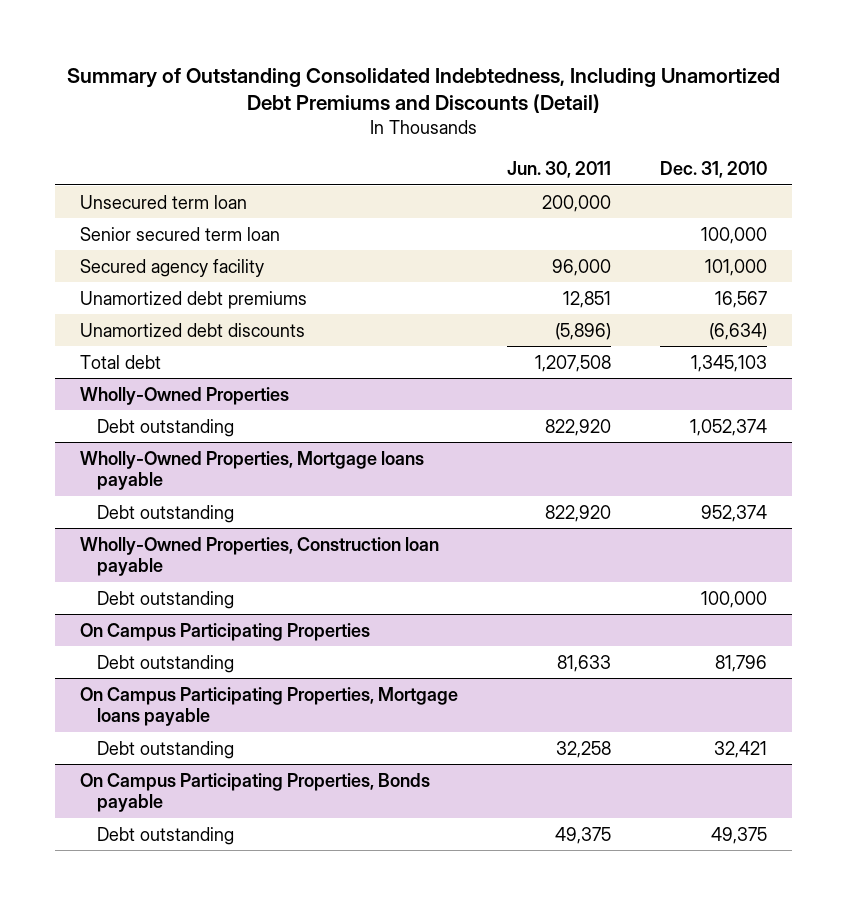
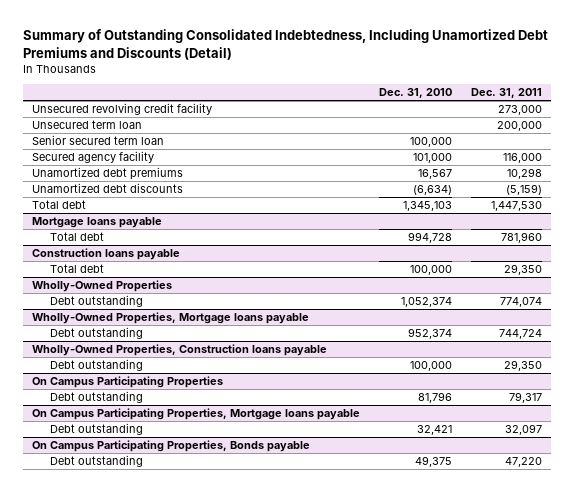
- | Jun. 30, 2011 | Dec. 31, 2010
+ | Dec. 31, 2010 | Dec. 31, 2011
+ Unsecured revolving credit facility | | 273,000
+ Mortgage loans payable
+ Total debt | 994,728 | 781,960
+ Construction loans payable
+ Total debt | 100,000 | 29,350
- Wholly-Owned Properties, Construction loan payable
+ Wholly-Owned Properties, Construction loans payable

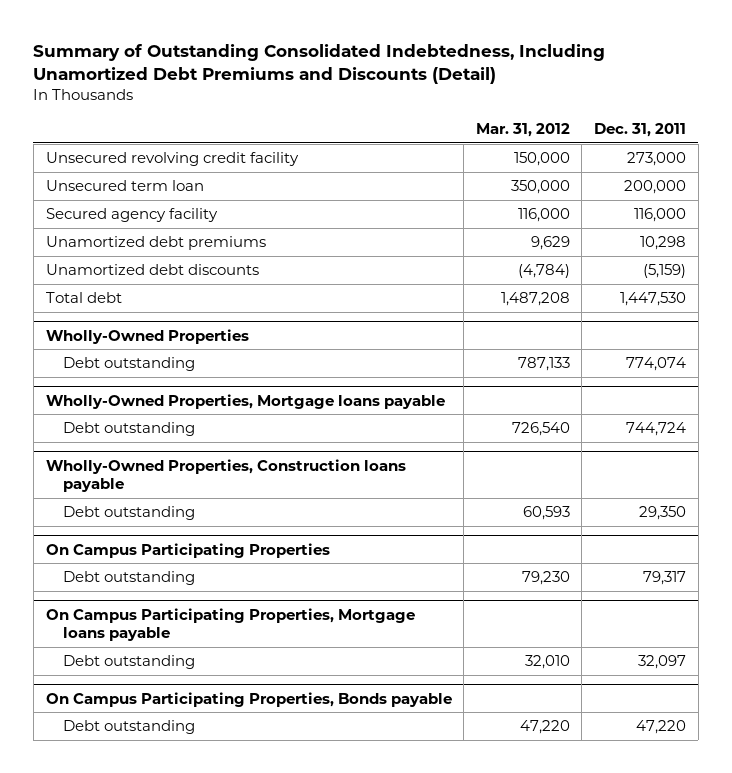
- | Dec. 31, 2010 | Dec. 31, 2011
+ | Mar. 31, 2012 | Dec. 31, 2011
- Senior secured term loan | 100,000 |
- Mortgage loans payable
- Total debt | 994,728 | 781,960
- Construction loans payable
- Total debt | 100,000 | 29,350

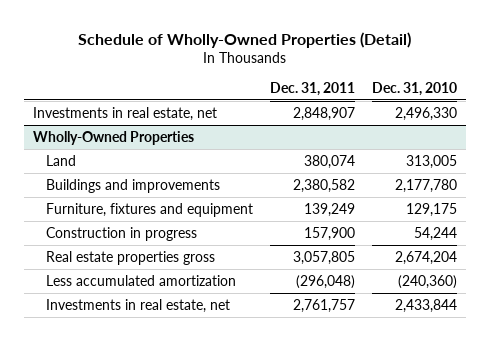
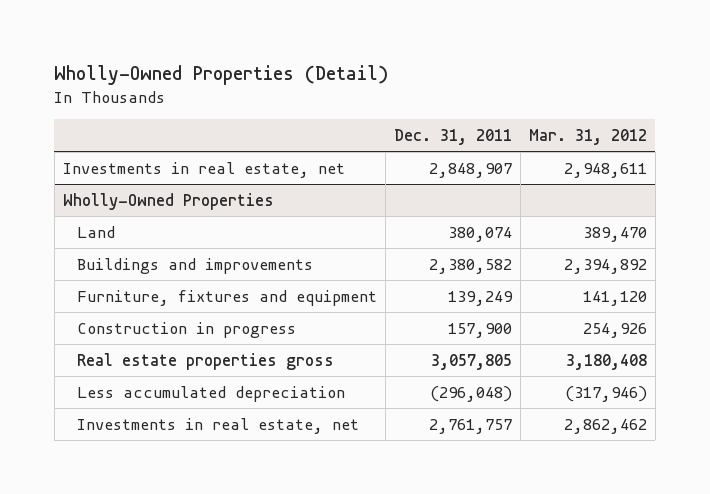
- Schedule of Wholly-Owned Properties (Detail)
+ Wholly-Owned Properties (Detail)
- | Dec. 31, 2011 | Dec. 31, 2010
+ | Dec. 31, 2011 | Mar. 31, 2012
@ Wholly-Owned Properties
- Less accumulated amortization | (296,048) | (240,360)
+ Less accumulated depreciation | (296,048) | (317,946)

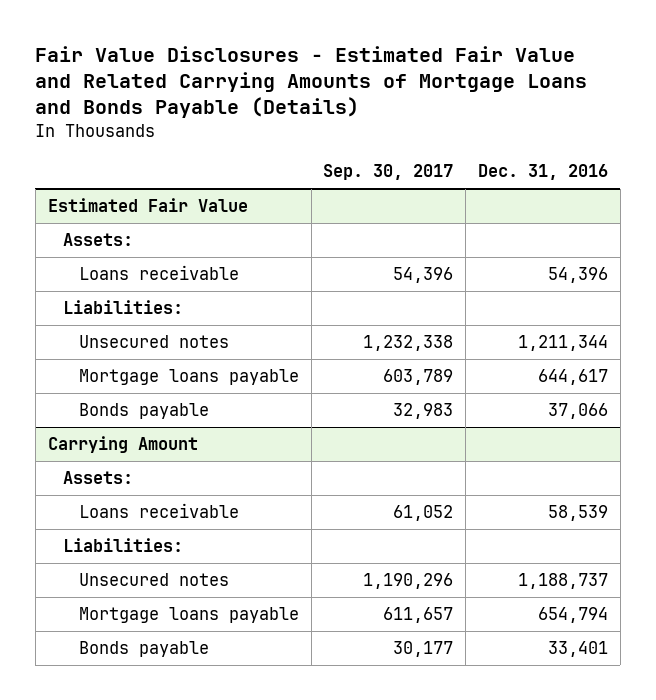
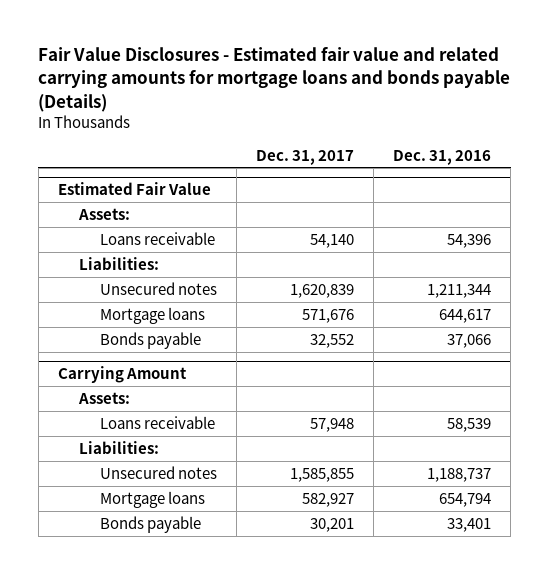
- Fair Value Disclosures - Estimated Fair Value and Related Carrying Amounts of Mortgage Loans and Bonds Payable (Details)
+ Fair Value Disclosures - Estimated fair value and related carrying amounts for mortgage loans and bonds payable (Details)
- | Sep. 30, 2017 | Dec. 31, 2016
+ | Dec. 31, 2017 | Dec. 31, 2016
@ Estimated Fair Value
- Mortgage loans payable | 603,789 | 644,617
+ Mortgage loans | 571,676 | 644,617
@ Carrying Amount
- Mortgage loans payable | 611,657 | 654,794
+ Mortgage loans | 582,927 | 654,794

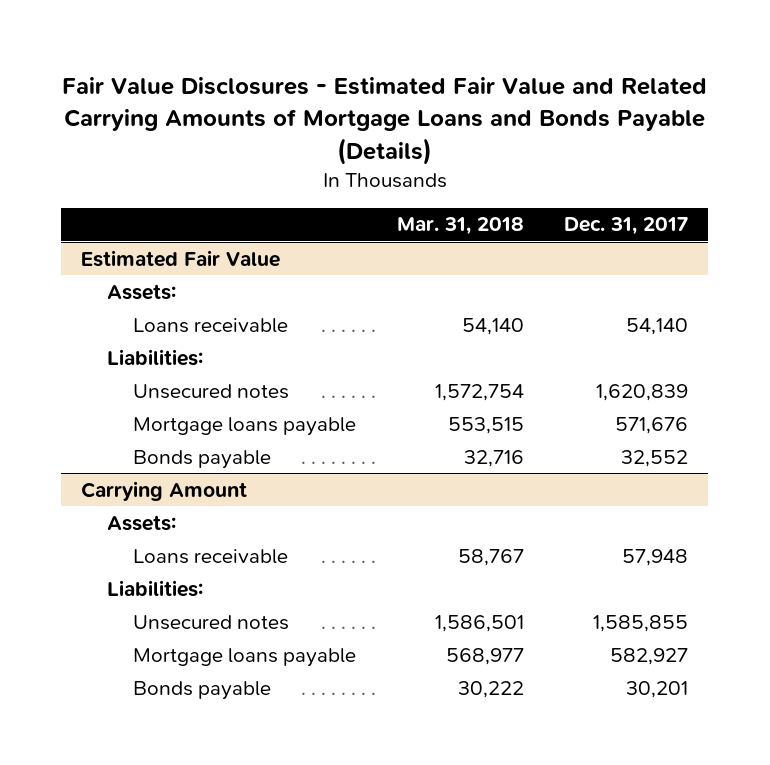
- Fair Value Disclosures - Estimated fair value and related carrying amounts for mortgage loans and bonds payable (Details)
+ Fair Value Disclosures - Estimated Fair Value and Related Carrying Amounts of Mortgage Loans and Bonds Payable (Details)
- | Dec. 31, 2017 | Dec. 31, 2016
+ | Mar. 31, 2018 | Dec. 31, 2017
@ Estimated Fair Value
- Mortgage loans | 571,676 | 644,617
+ Mortgage loans payable | 553,515 | 571,676
@ Carrying Amount
- Mortgage loans | 582,927 | 654,794
+ Mortgage loans payable | 568,977 | 582,927

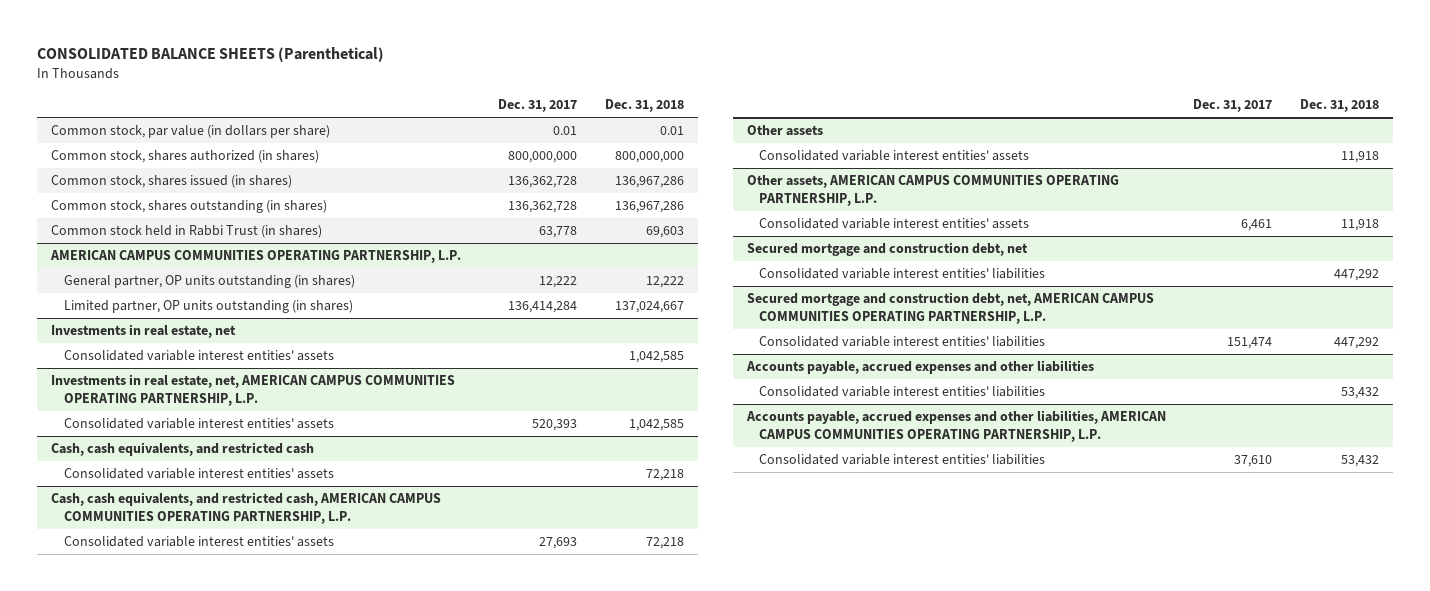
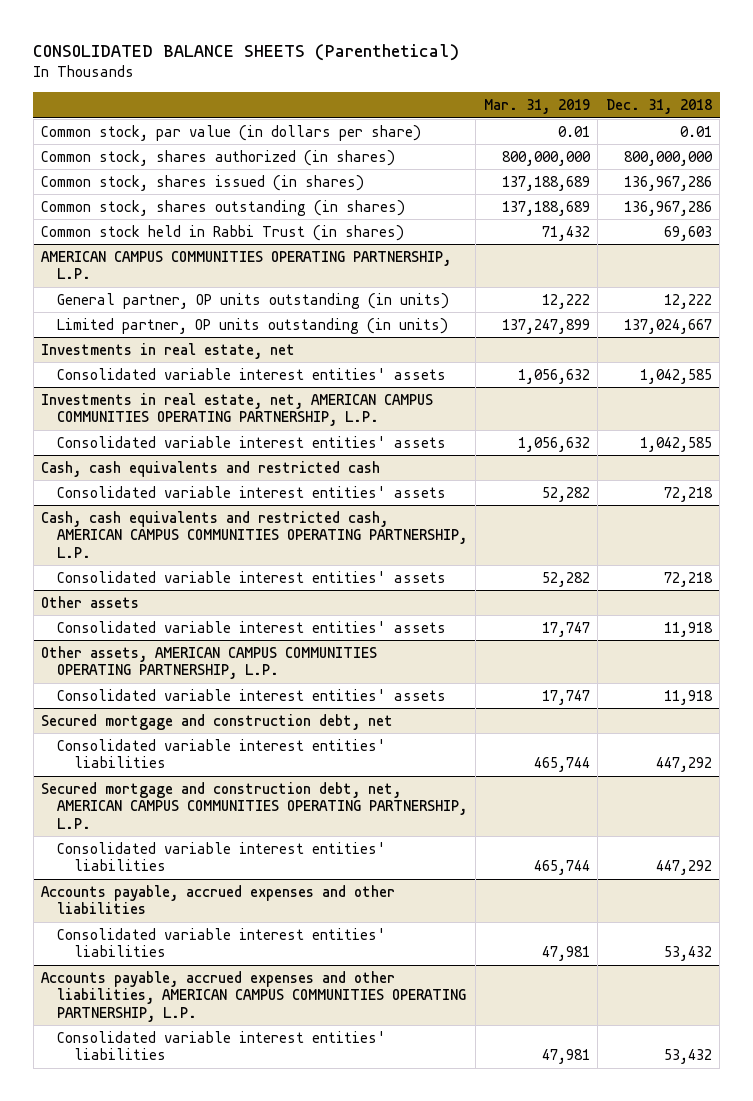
- | Dec. 31, 2017 | Dec. 31, 2018
+ | Mar. 31, 2019 | Dec. 31, 2018
@ AMERICAN CAMPUS COMMUNITIES OPERATING PARTNERSHIP, L.P.
- General partner, OP units outstanding (in shares) | 12,222 | 12,222
- Limited partner, OP units outstanding (in shares) | 136,414,284 | 137,024,667
+ General partner, OP units outstanding (in units) | 12,222 | 12,222
+ Limited partner, OP units outstanding (in units) | 137,247,899 | 137,024,667
- Cash, cash equivalents, and restricted cash
+ Cash, cash equivalents and restricted cash
- Cash, cash equivalents, and restricted cash, AMERICAN CAMPUS COMMUNITIES OPERATING PARTNERSHIP, L.P.
+ Cash, cash equivalents and restricted cash, AMERICAN CAMPUS COMMUNITIES OPERATING PARTNERSHIP, L.P.

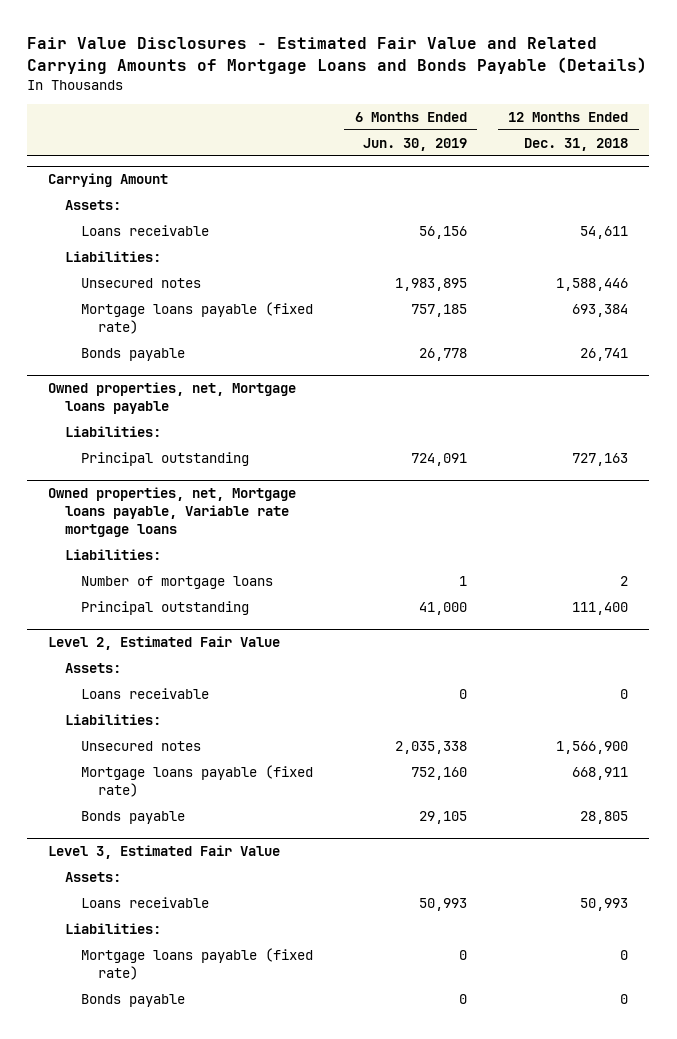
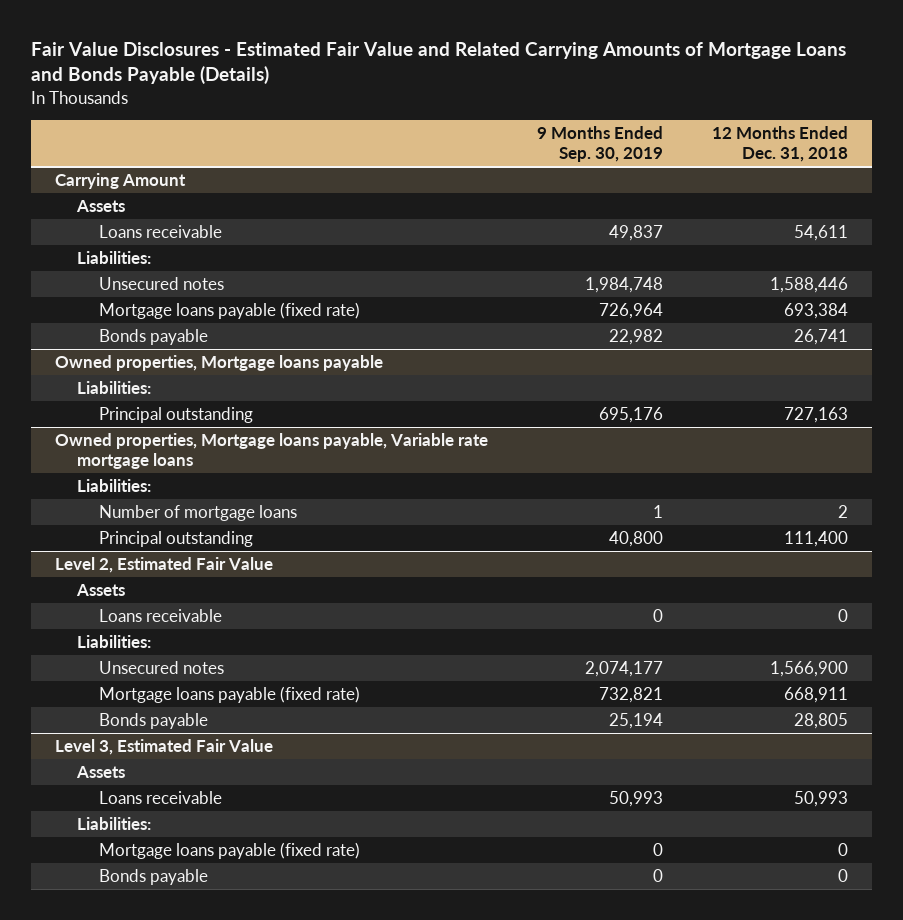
- | 6 Months Ended Jun. 30, 2019 | 12 Months Ended Dec. 31, 2018
+ | 9 Months Ended Sep. 30, 2019 | 12 Months Ended Dec. 31, 2018
@ Carrying Amount
- Assets:
+ Assets
- Owned properties, net, Mortgage loans payable
+ Owned properties, Mortgage loans payable
- Owned properties, net, Mortgage loans payable, Variable rate mortgage loans
+ Owned properties, Mortgage loans payable, Variable rate mortgage loans
@ Level 2, Estimated Fair Value
- Assets:
+ Assets
@ Level 3, Estimated Fair Value
- Assets:
+ Assets

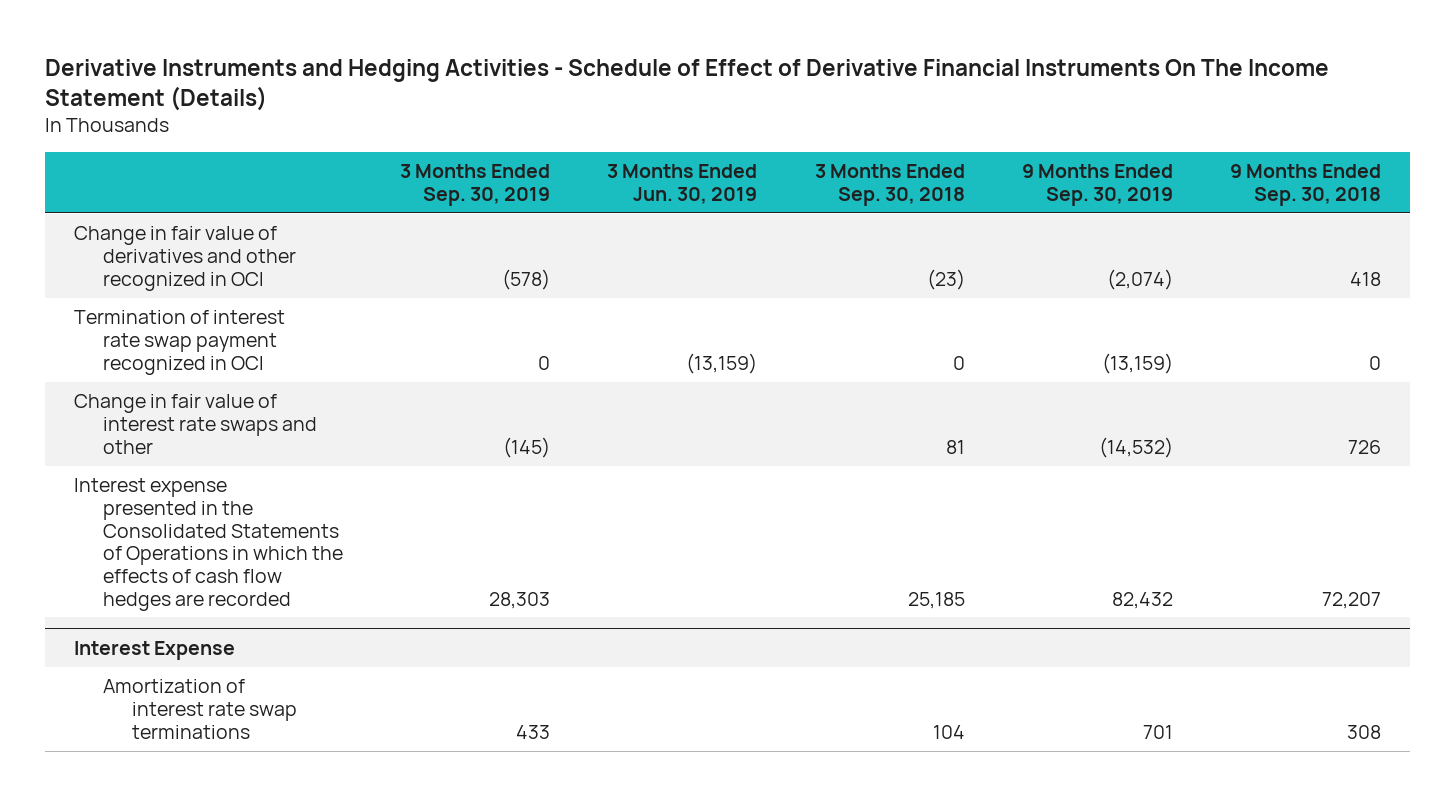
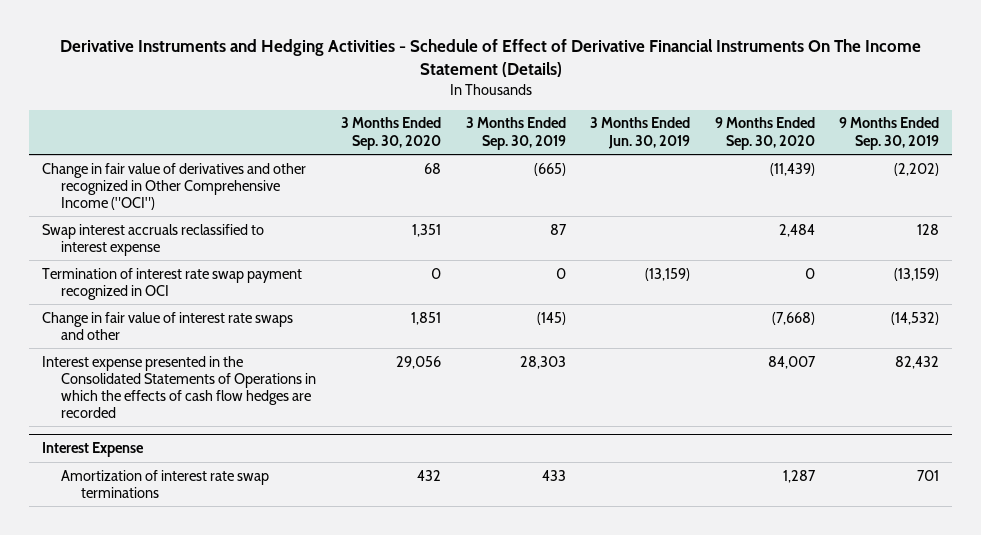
- | 3 Months Ended Sep. 30, 2019 | 3 Months Ended Jun. 30, 2019 | 3 Months Ended Sep. 30, 2018 | 9 Months Ended Sep. 30, 2019 | 9 Months Ended Sep. 30, 2018
+ | 3 Months Ended Sep. 30, 2020 | 3 Months Ended Sep. 30, 2019 | 3 Months Ended Jun. 30, 2019 | 9 Months Ended Sep. 30, 2020 | 9 Months Ended Sep. 30, 2019
- Change in fair value of derivatives and other recognized in OCI | (578) | | (23) | (2,074) | 418
+ Change in fair value of derivatives and other recognized in Other Comprehensive Income ("OCI") | 68 | (665) | | (11,439) | (2,202)
+ Swap interest accruals reclassified to interest expense | 1,351 | 87 | | 2,484 | 128

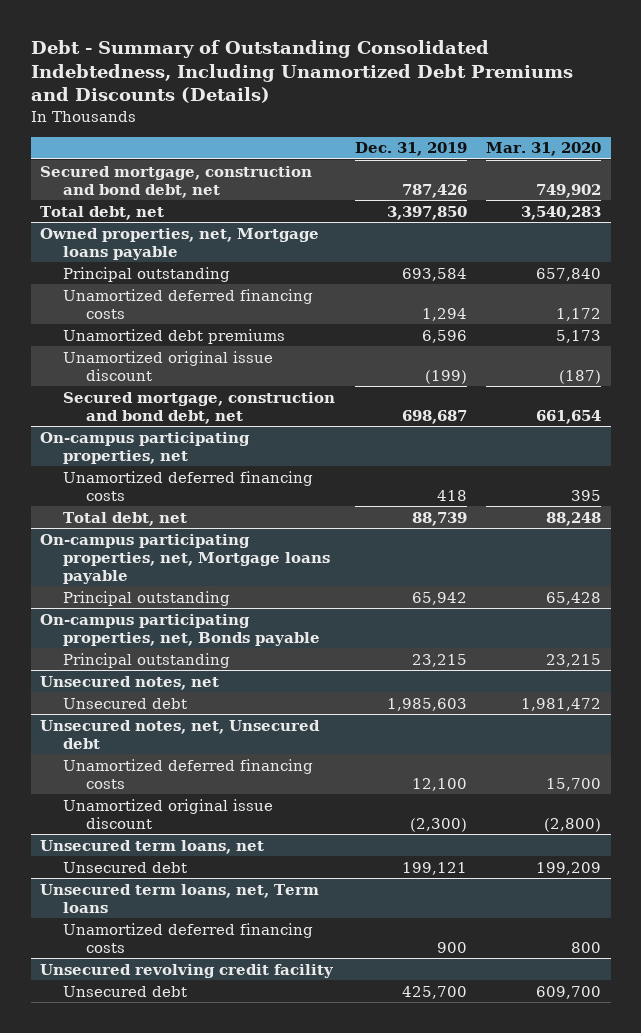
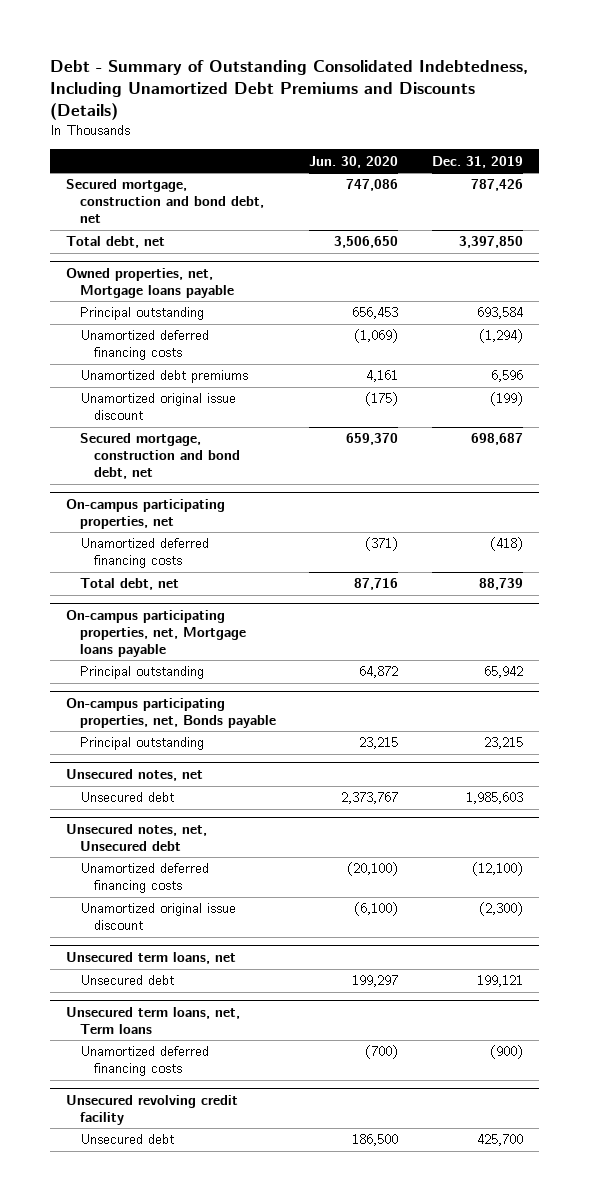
- | Dec. 31, 2019 | Mar. 31, 2020
+ | Jun. 30, 2020 | Dec. 31, 2019
@ Owned properties, net, Mortgage loans payable
- Unamortized deferred financing costs | 1,294 | 1,172
+ Unamortized deferred financing costs | (1,069) | (1,294)
@ On-campus participating properties, net
- Unamortized deferred financing costs | 418 | 395
+ Unamortized deferred financing costs | (371) | (418)
@ Unsecured notes, net, Unsecured debt
- Unamortized deferred financing costs | 12,100 | 15,700
+ Unamortized deferred financing costs | (20,100) | (12,100)
@ Unsecured term loans, net, Term loans
- Unamortized deferred financing costs | 900 | 800
+ Unamortized deferred financing costs | (700) | (900)

